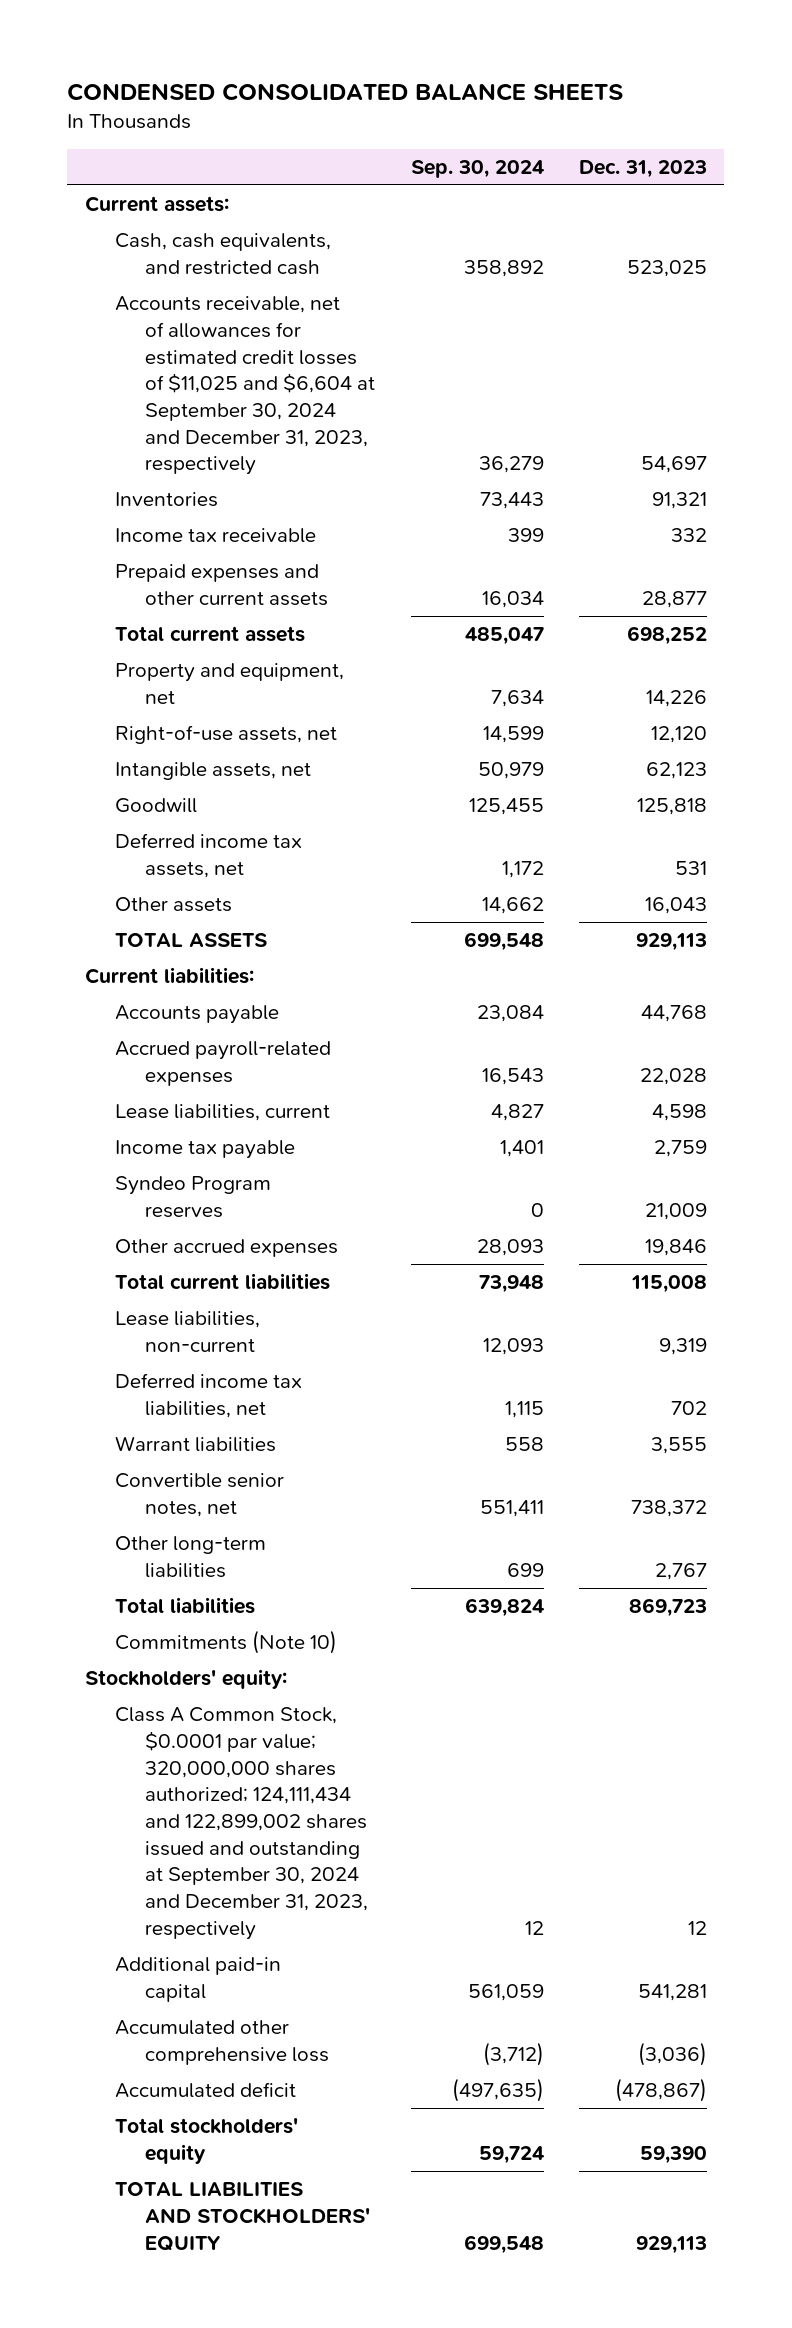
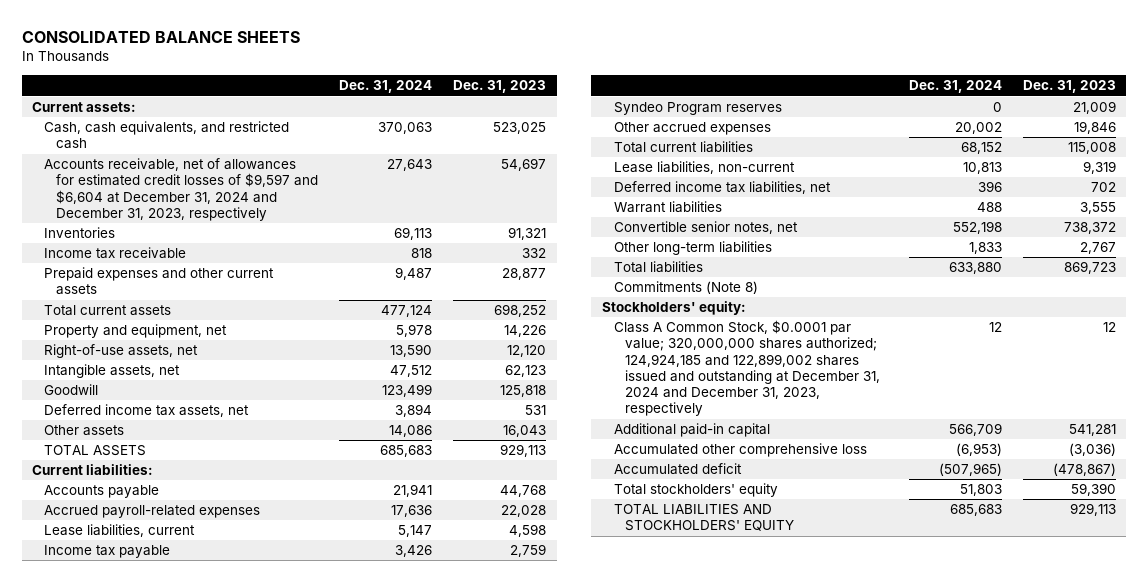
- CONDENSED CONSOLIDATED BALANCE SHEETS
+ CONSOLIDATED BALANCE SHEETS
- | Sep. 30, 2024 | Dec. 31, 2023
+ | Dec. 31, 2024 | Dec. 31, 2023
- Accounts receivable, net of allowances for estimated credit losses of $11,025 and $6,604 at September 30, 2024 and December 31, 2023, respectively | 36,279 | 54,697
+ Accounts receivable, net of allowances for estimated credit losses of $9,597 and $6,604 at December 31, 2024 and December 31, 2023, respectively | 27,643 | 54,697
- Commitments (Note 10)
+ Commitments (Note 8)
- Class A Common Stock, $0.0001 par value; 320,000,000 shares authorized; 124,111,434 and 122,899,002 shares issued and outstanding at September 30, 2024 and December 31, 2023, respectively | 12 | 12
+ Class A Common Stock, $0.0001 par value; 320,000,000 shares authorized; 124,924,185 and 122,899,002 shares issued and outstanding at December 31, 2024 and December 31, 2023, respectively | 12 | 12

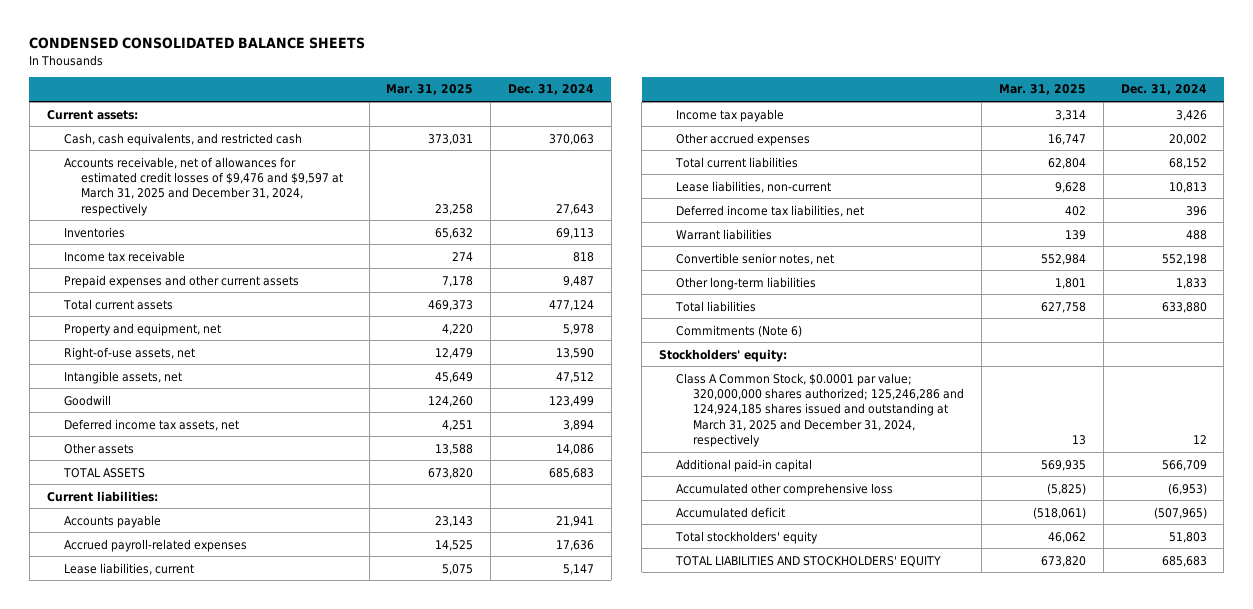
- CONSOLIDATED BALANCE SHEETS
+ CONDENSED CONSOLIDATED BALANCE SHEETS
- | Dec. 31, 2024 | Dec. 31, 2023
+ | Mar. 31, 2025 | Dec. 31, 2024
- Accounts receivable, net of allowances for estimated credit losses of $9,597 and $6,604 at December 31, 2024 and December 31, 2023, respectively | 27,643 | 54,697
+ Accounts receivable, net of allowances for estimated credit losses of $9,476 and $9,597 at March 31, 2025 and December 31, 2024, respectively | 23,258 | 27,643
- Syndeo Program reserves | 0 | 21,009
- Commitments (Note 8)
+ Commitments (Note 6)
- Class A Common Stock, $0.0001 par value; 320,000,000 shares authorized; 124,924,185 and 122,899,002 shares issued and outstanding at December 31, 2024 and December 31, 2023, respectively | 12 | 12
+ Class A Common Stock, $0.0001 par value; 320,000,000 shares authorized; 125,246,286 and 124,924,185 shares issued and outstanding at March 31, 2025 and December 31, 2024, respectively | 13 | 12

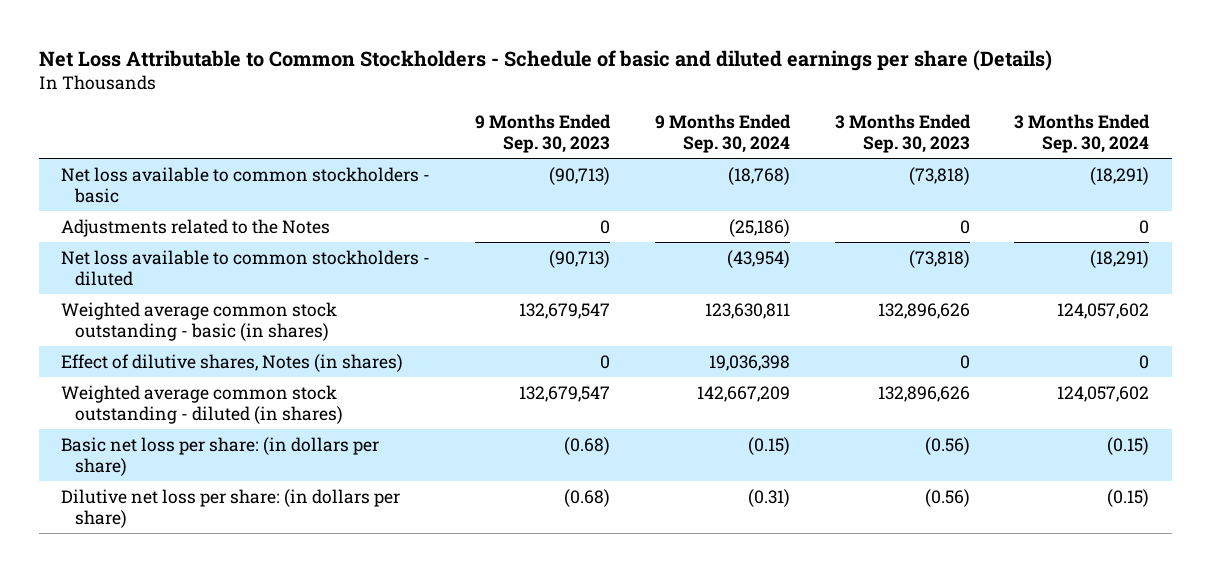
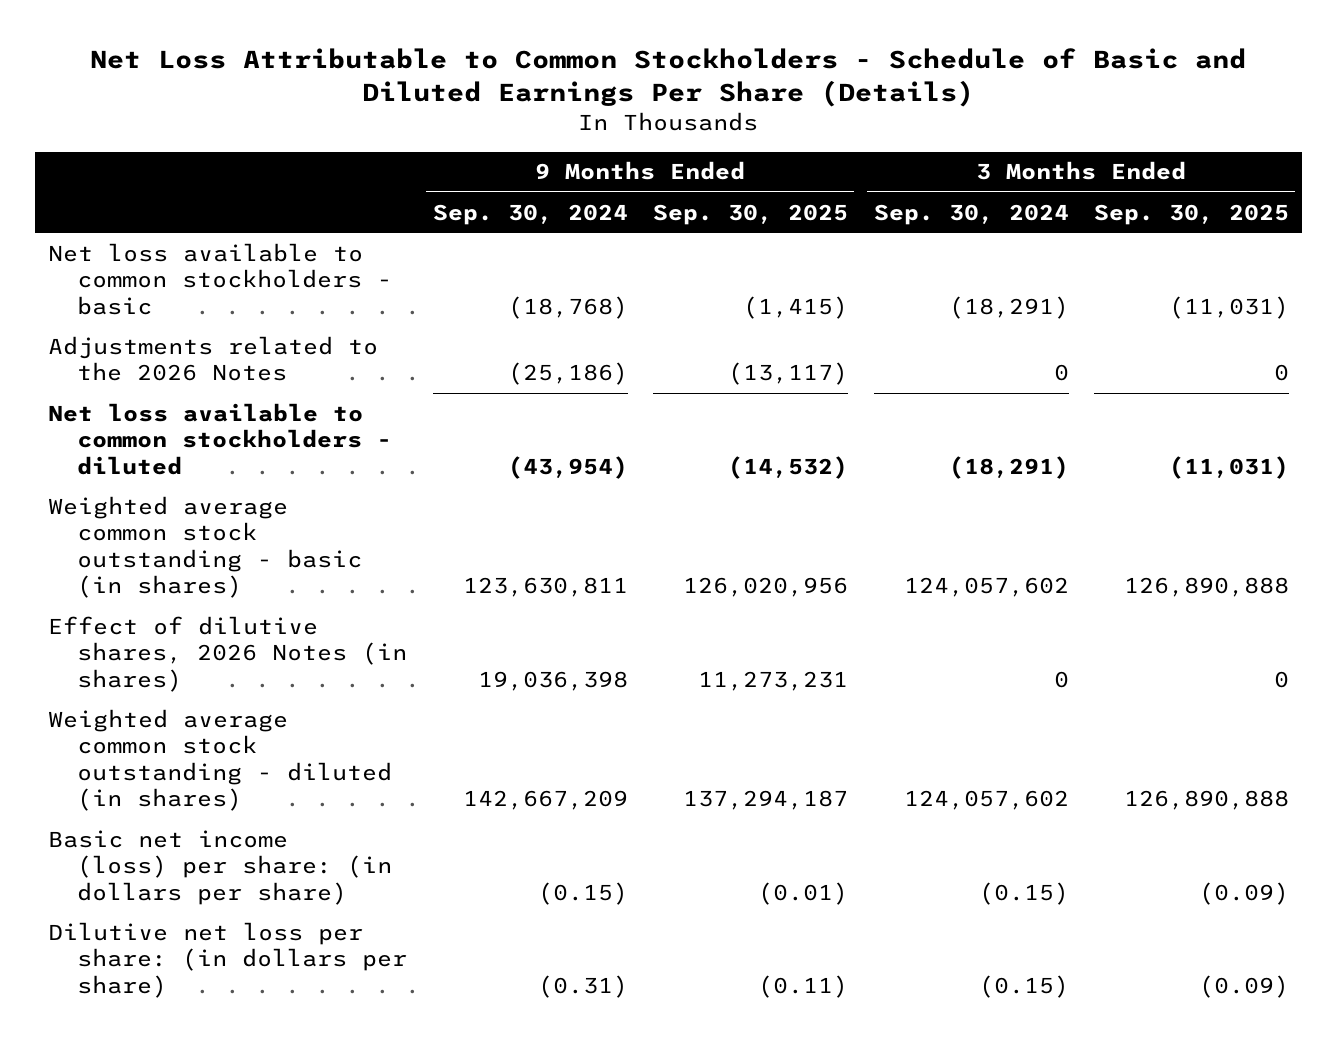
- Net Loss Attributable to Common Stockholders - Schedule of basic and diluted earnings per share (Details)
+ Net Loss Attributable to Common Stockholders - Schedule of Basic and Diluted Earnings Per Share (Details)
- | 9 Months Ended Sep. 30, 2023 | 9 Months Ended Sep. 30, 2024 | 3 Months Ended Sep. 30, 2023 | 3 Months Ended Sep. 30, 2024
+ | 9 Months Ended Sep. 30, 2024 | 9 Months Ended Sep. 30, 2025 | 3 Months Ended Sep. 30, 2024 | 3 Months Ended Sep. 30, 2025
- Adjustments related to the Notes | 0 | (25,186) | 0 | 0
+ Adjustments related to the 2026 Notes | (25,186) | (13,117) | 0 | 0
- Effect of dilutive shares, Notes (in shares) | 0 | 19,036,398 | 0 | 0
+ Effect of dilutive shares, 2026 Notes (in shares) | 19,036,398 | 11,273,231 | 0 | 0
- Basic net loss per share: (in dollars per share) | (0.68) | (0.15) | (0.56) | (0.15)
+ Basic net income (loss) per share: (in dollars per share) | (0.15) | (0.01) | (0.15) | (0.09)

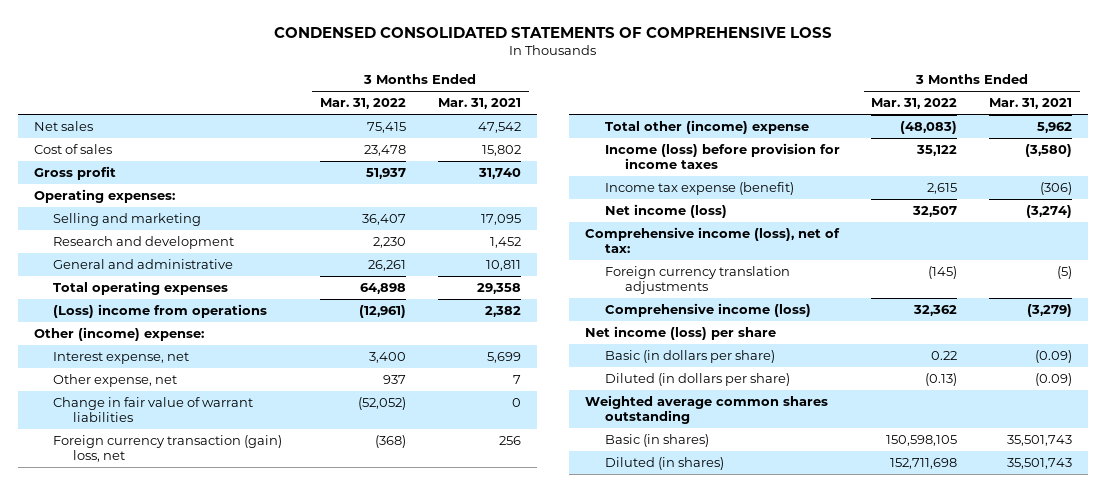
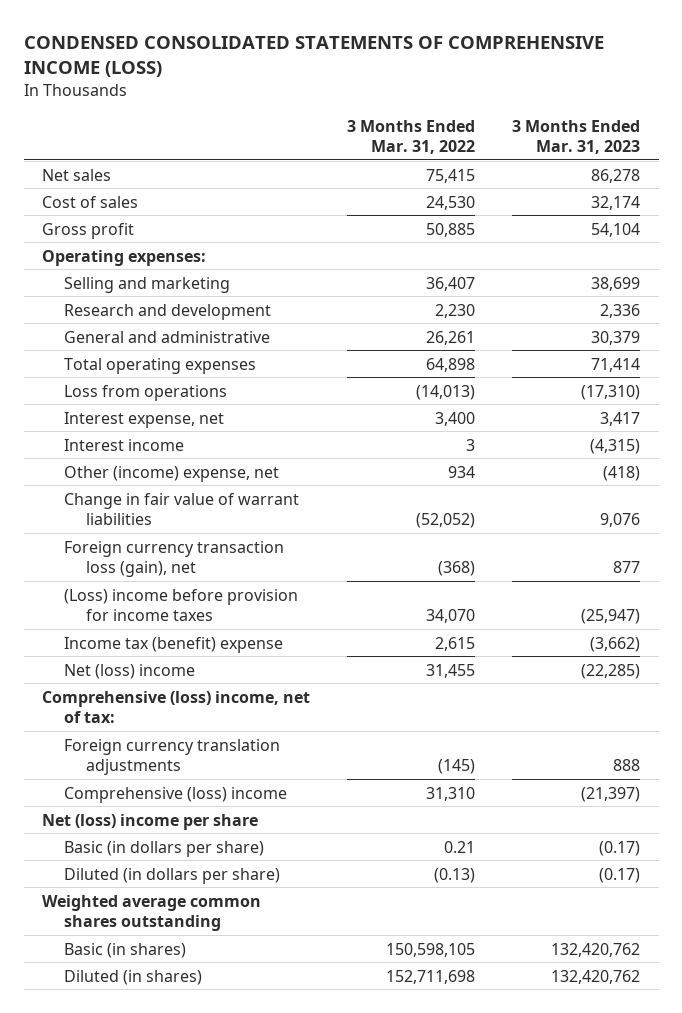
- CONDENSED CONSOLIDATED STATEMENTS OF COMPREHENSIVE LOSS
+ CONDENSED CONSOLIDATED STATEMENTS OF COMPREHENSIVE INCOME (LOSS)
- | 3 Months Ended Mar. 31, 2022 | 3 Months Ended Mar. 31, 2021
+ | 3 Months Ended Mar. 31, 2022 | 3 Months Ended Mar. 31, 2023
- Cost of sales | 23,478 | 15,802
- Gross profit | 51,937 | 31,740
+ Cost of sales | 24,530 | 32,174
+ Gross profit | 50,885 | 54,104
- (Loss) income from operations | (12,961) | 2,382
- Other (income) expense:
+ Loss from operations | (14,013) | (17,310)
- Other expense, net | 937 | 7
+ Interest income | 3 | (4,315)
+ Other (income) expense, net | 934 | (418)
- Foreign currency transaction (gain) loss, net | (368) | 256
- Total other (income) expense | (48,083) | 5,962
- Income (loss) before provision for income taxes | 35,122 | (3,580)
- Income tax expense (benefit) | 2,615 | (306)
- Net income (loss) | 32,507 | (3,274)
- Comprehensive income (loss), net of tax:
+ Foreign currency transaction loss (gain), net | (368) | 877
+ (Loss) income before provision for income taxes | 34,070 | (25,947)
+ Income tax (benefit) expense | 2,615 | (3,662)
+ Net (loss) income | 31,455 | (22,285)
+ Comprehensive (loss) income, net of tax:
- Comprehensive income (loss) | 32,362 | (3,279)
- Net income (loss) per share
- Basic (in dollars per share) | 0.22 | (0.09)
+ Comprehensive (loss) income | 31,310 | (21,397)
+ Net (loss) income per share
+ Basic (in dollars per share) | 0.21 | (0.17)

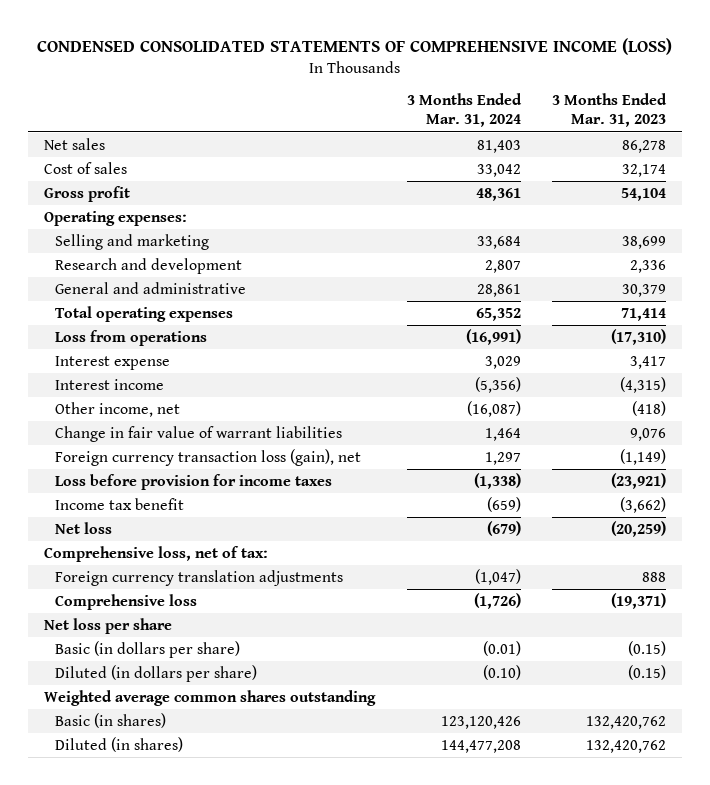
- | 3 Months Ended Mar. 31, 2022 | 3 Months Ended Mar. 31, 2023
+ | 3 Months Ended Mar. 31, 2024 | 3 Months Ended Mar. 31, 2023
- Interest expense, net | 3,400 | 3,417
+ Interest expense | 3,029 | 3,417
- Other (income) expense, net | 934 | (418)
+ Other income, net | (16,087) | (418)
- Foreign currency transaction loss (gain), net | (368) | 877
- (Loss) income before provision for income taxes | 34,070 | (25,947)
- Income tax (benefit) expense | 2,615 | (3,662)
- Net (loss) income | 31,455 | (22,285)
- Comprehensive (loss) income, net of tax:
+ Foreign currency transaction loss (gain), net | 1,297 | (1,149)
+ Loss before provision for income taxes | (1,338) | (23,921)
+ Income tax benefit | (659) | (3,662)
+ Net loss | (679) | (20,259)
+ Comprehensive loss, net of tax:
- Comprehensive (loss) income | 31,310 | (21,397)
- Net (loss) income per share
- Basic (in dollars per share) | 0.21 | (0.17)
- Diluted (in dollars per share) | (0.13) | (0.17)
+ Comprehensive loss | (1,726) | (19,371)
+ Net loss per share
+ Basic (in dollars per share) | (0.01) | (0.15)
+ Diluted (in dollars per share) | (0.10) | (0.15)

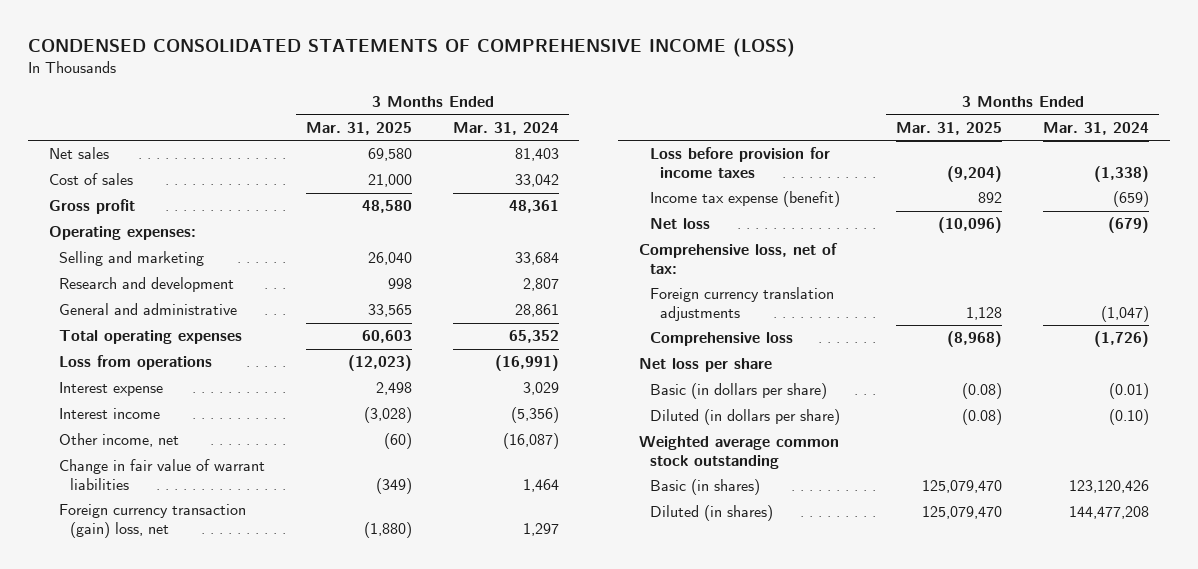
- | 3 Months Ended Mar. 31, 2024 | 3 Months Ended Mar. 31, 2023
+ | 3 Months Ended Mar. 31, 2025 | 3 Months Ended Mar. 31, 2024
- Foreign currency transaction loss (gain), net | 1,297 | (1,149)
+ Foreign currency transaction (gain) loss, net | (1,880) | 1,297
- Income tax benefit | (659) | (3,662)
+ Income tax expense (benefit) | 892 | (659)
- Weighted average common shares outstanding
+ Weighted average common stock outstanding

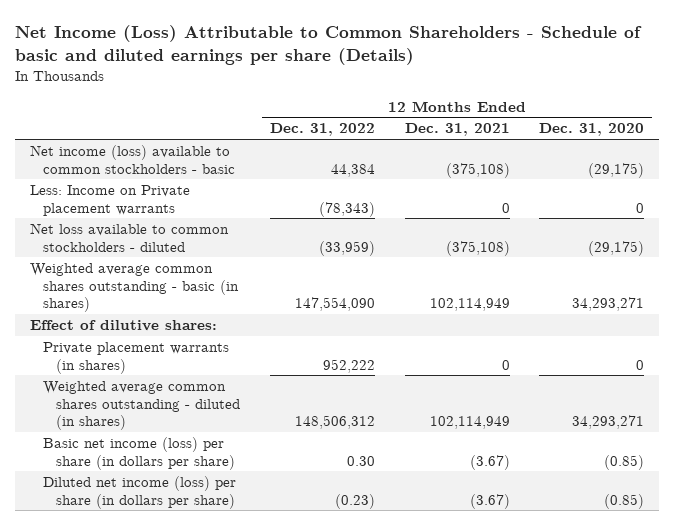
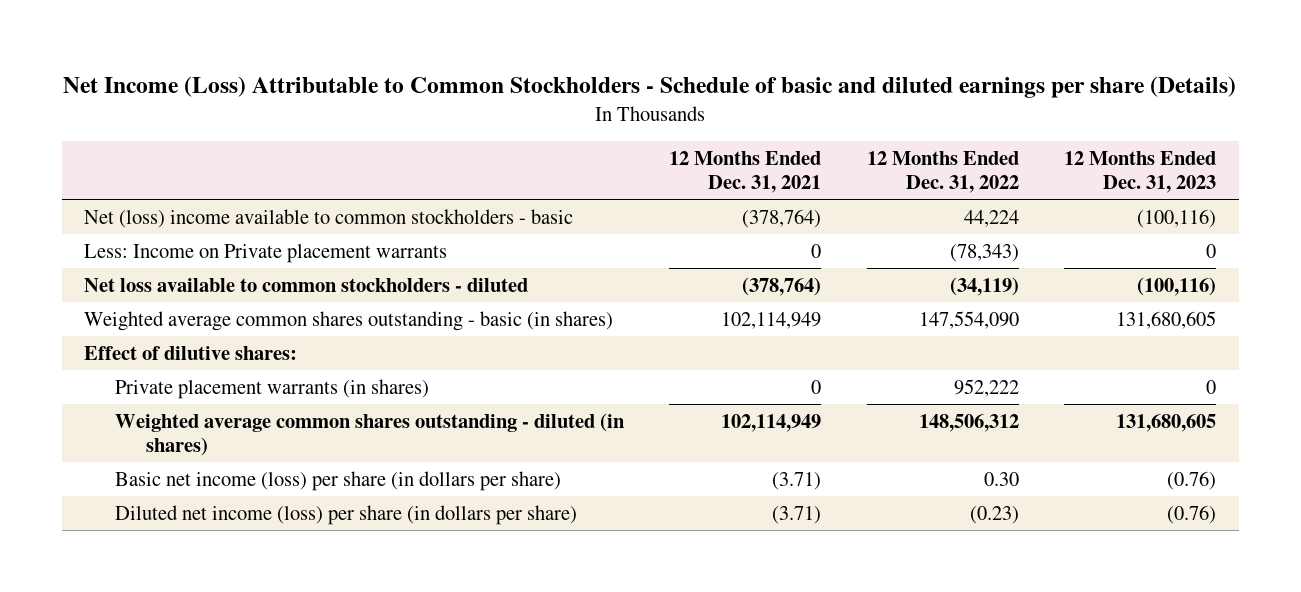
- Net Income (Loss) Attributable to Common Shareholders - Schedule of basic and diluted earnings per share (Details)
+ Net Income (Loss) Attributable to Common Stockholders - Schedule of basic and diluted earnings per share (Details)
- | 12 Months Ended Dec. 31, 2022 | 12 Months Ended Dec. 31, 2021 | 12 Months Ended Dec. 31, 2020
+ | 12 Months Ended Dec. 31, 2021 | 12 Months Ended Dec. 31, 2022 | 12 Months Ended Dec. 31, 2023
- Net income (loss) available to common stockholders - basic | 44,384 | (375,108) | (29,175)
+ Net (loss) income available to common stockholders - basic | (378,764) | 44,224 | (100,116)
- Net loss available to common stockholders - diluted | (33,959) | (375,108) | (29,175)
+ Net loss available to common stockholders - diluted | (378,764) | (34,119) | (100,116)
- Basic net income (loss) per share (in dollars per share) | 0.30 | (3.67) | (0.85)
- Diluted net income (loss) per share (in dollars per share) | (0.23) | (3.67) | (0.85)
+ Basic net income (loss) per share (in dollars per share) | (3.71) | 0.30 | (0.76)
+ Diluted net income (loss) per share (in dollars per share) | (3.71) | (0.23) | (0.76)

